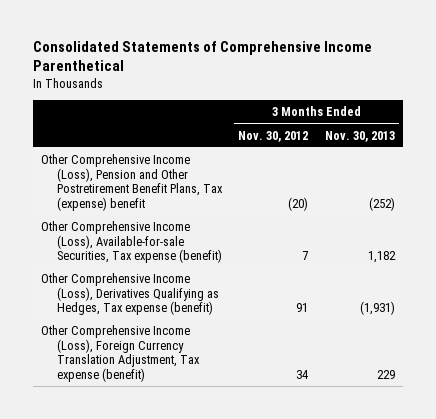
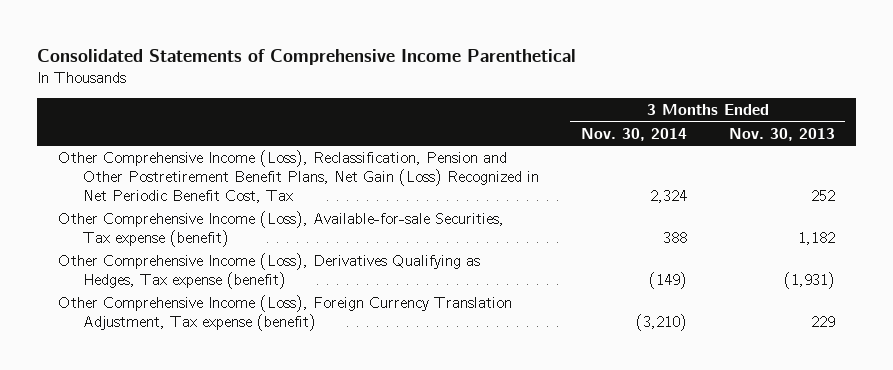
- | 3 Months Ended Nov. 30, 2012 | 3 Months Ended Nov. 30, 2013
+ | 3 Months Ended Nov. 30, 2014 | 3 Months Ended Nov. 30, 2013
- Other Comprehensive Income (Loss), Pension and Other Postretirement Benefit Plans, Tax (expense) benefit | (20) | (252)
+ Other Comprehensive Income (Loss), Reclassification, Pension and Other Postretirement Benefit Plans, Net Gain (Loss) Recognized in Net Periodic Benefit Cost, Tax | 2,324 | 252

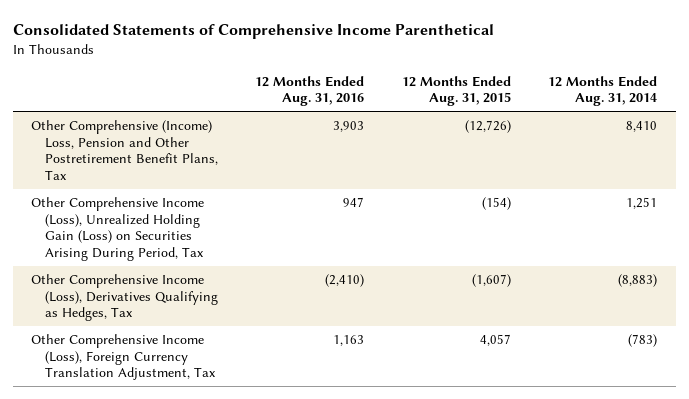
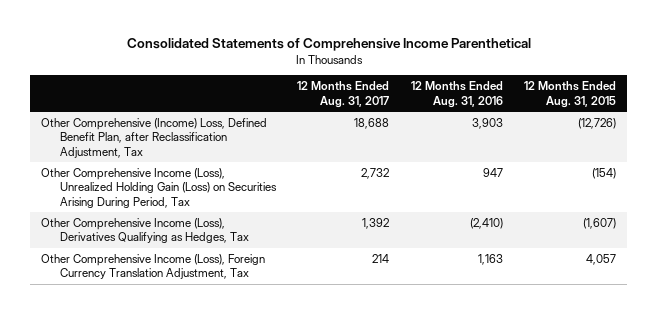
- | 12 Months Ended Aug. 31, 2016 | 12 Months Ended Aug. 31, 2015 | 12 Months Ended Aug. 31, 2014
+ | 12 Months Ended Aug. 31, 2017 | 12 Months Ended Aug. 31, 2016 | 12 Months Ended Aug. 31, 2015
- Other Comprehensive (Income) Loss, Pension and Other Postretirement Benefit Plans, Tax | 3,903 | (12,726) | 8,410
+ Other Comprehensive (Income) Loss, Defined Benefit Plan, after Reclassification Adjustment, Tax | 18,688 | 3,903 | (12,726)

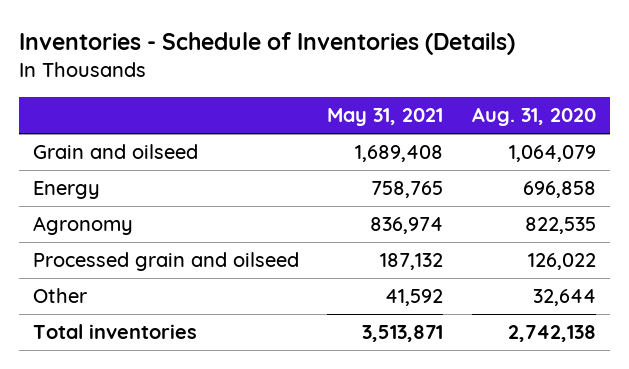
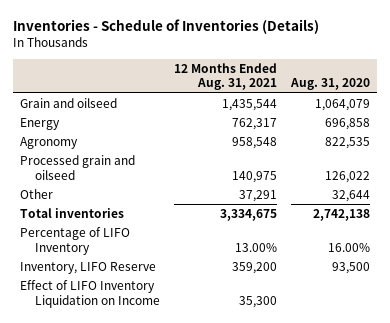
- | May 31, 2021 | Aug. 31, 2020
+ | 12 Months Ended Aug. 31, 2021 | Aug. 31, 2020
+ Percentage of LIFO Inventory | 13.00% | 16.00%
+ Inventory, LIFO Reserve | 359,200 | 93,500
+ Effect of LIFO Inventory Liquidation on Income | 35,300 |

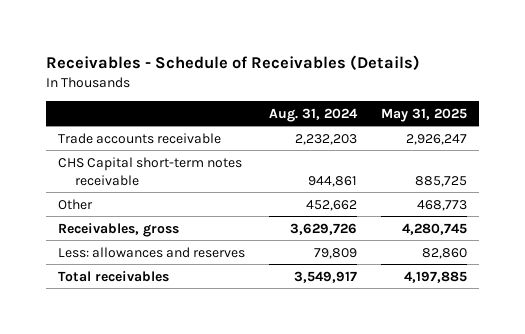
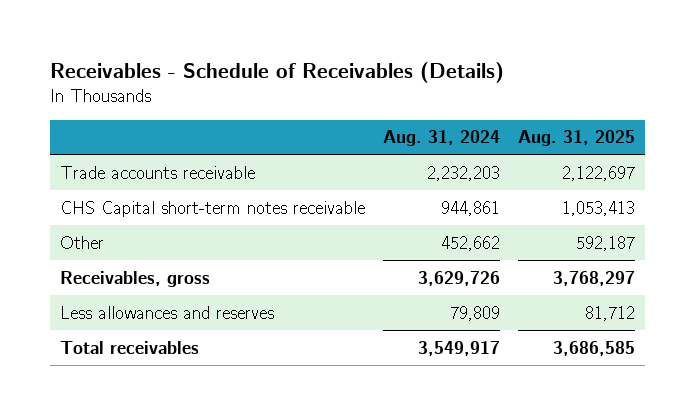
- | Aug. 31, 2024 | May 31, 2025
+ | Aug. 31, 2024 | Aug. 31, 2025
- Less: allowances and reserves | 79,809 | 82,860
+ Less allowances and reserves | 79,809 | 81,712

